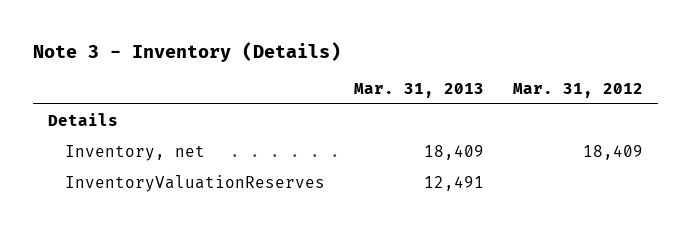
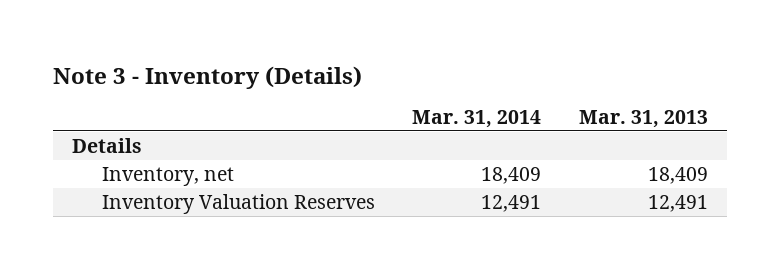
- | Mar. 31, 2013 | Mar. 31, 2012
+ | Mar. 31, 2014 | Mar. 31, 2013
- InventoryValuationReserves | 12,491 |
+ Inventory Valuation Reserves | 12,491 | 12,491

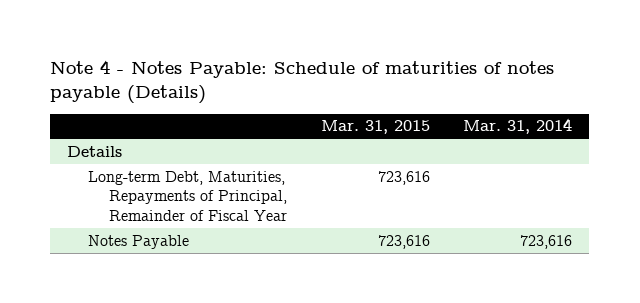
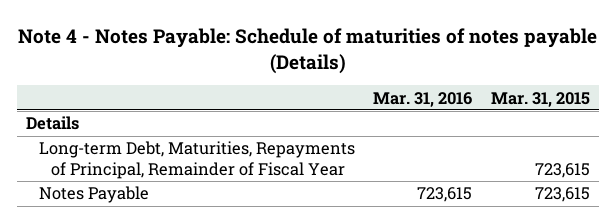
- | Mar. 31, 2015 | Mar. 31, 2014
+ | Mar. 31, 2016 | Mar. 31, 2015
- Long-term Debt, Maturities, Repayments of Principal, Remainder of Fiscal Year | 723,616 |
- Notes Payable | 723,616 | 723,616
+ Long-term Debt, Maturities, Repayments of Principal, Remainder of Fiscal Year | | 723,615
+ Notes Payable | 723,615 | 723,615

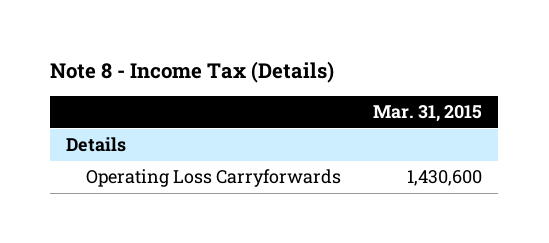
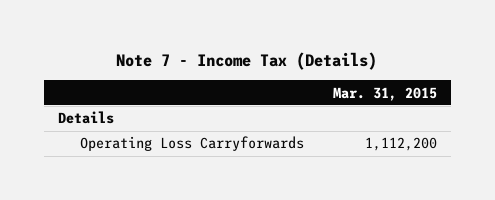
- Note 8 - Income Tax (Details)
+ Note 7 - Income Tax (Details)
- Operating Loss Carryforwards | 1,430,600
+ Operating Loss Carryforwards | 1,112,200

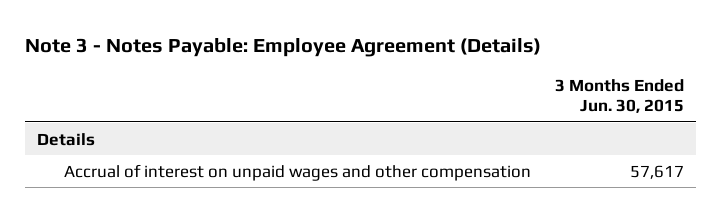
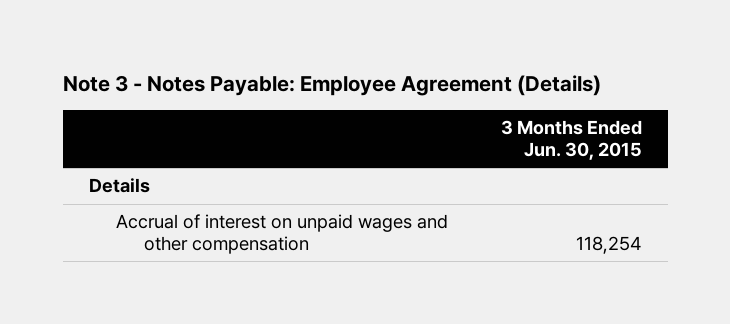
- Accrual of interest on unpaid wages and other compensation | 57,617
+ Accrual of interest on unpaid wages and other compensation | 118,254

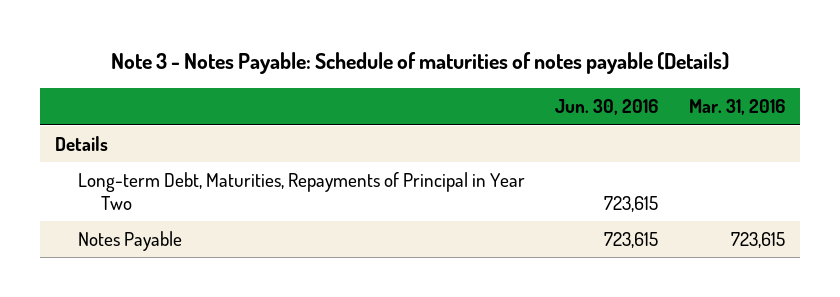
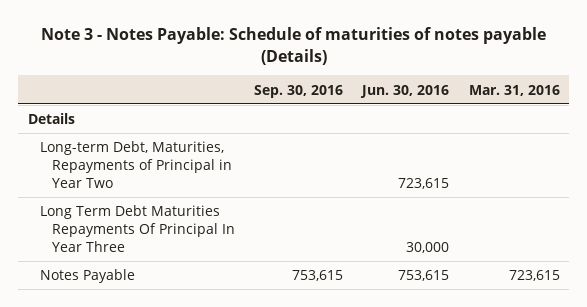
- | Jun. 30, 2016 | Mar. 31, 2016
+ | Sep. 30, 2016 | Jun. 30, 2016 | Mar. 31, 2016
- Notes Payable | 723,615 | 723,615
+ Long Term Debt Maturities Repayments Of Principal In Year Three | | 30,000 |
+ Notes Payable | 753,615 | 753,615 | 723,615

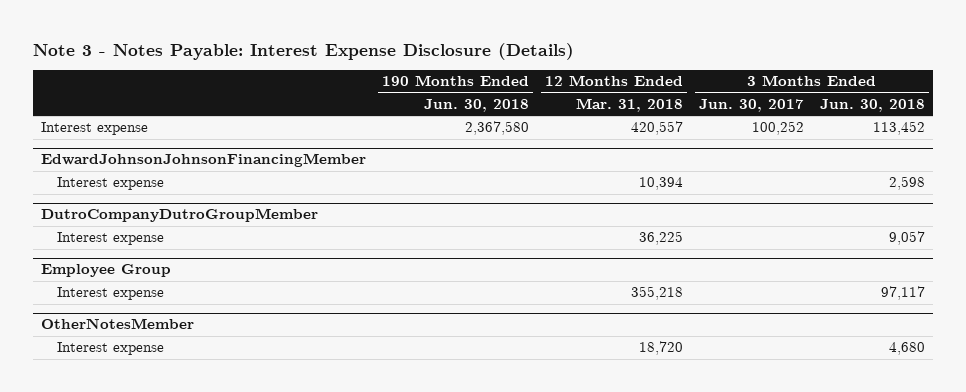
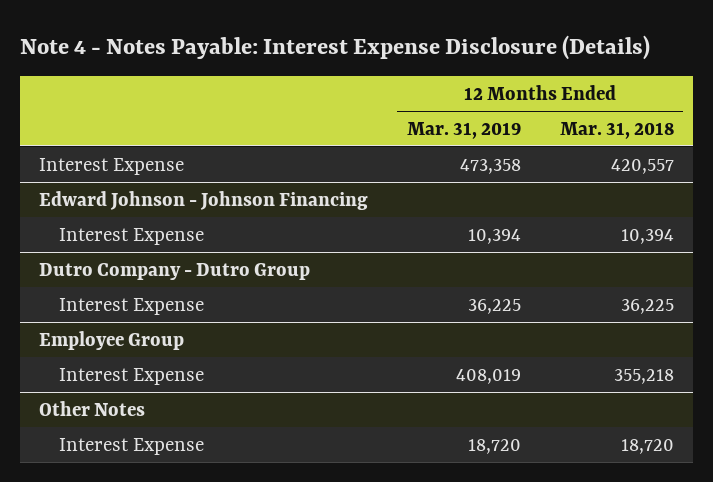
- Note 3 - Notes Payable: Interest Expense Disclosure (Details)
+ Note 4 - Notes Payable: Interest Expense Disclosure (Details)
- | 190 Months Ended Jun. 30, 2018 | 12 Months Ended Mar. 31, 2018 | 3 Months Ended Jun. 30, 2017 | 3 Months Ended Jun. 30, 2018
+ | 12 Months Ended Mar. 31, 2019 | 12 Months Ended Mar. 31, 2018
- Interest expense | 2,367,580 | 420,557 | 100,252 | 113,452
- EdwardJohnsonJohnsonFinancingMember
- Interest expense | | 10,394 | | 2,598
- DutroCompanyDutroGroupMember
- Interest expense | | 36,225 | | 9,057
+ Interest Expense | 473,358 | 420,557
+ Edward Johnson - Johnson Financing
+ Interest Expense | 10,394 | 10,394
+ Dutro Company - Dutro Group
+ Interest Expense | 36,225 | 36,225
@ Employee Group
- Interest expense | | 355,218 | | 97,117
- OtherNotesMember
- Interest expense | | 18,720 | | 4,680
@ Employee Group
+ Interest Expense | 408,019 | 355,218
+ Other Notes
+ Interest Expense | 18,720 | 18,720

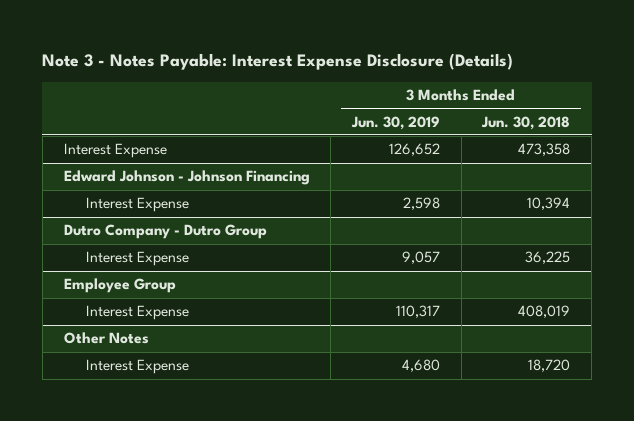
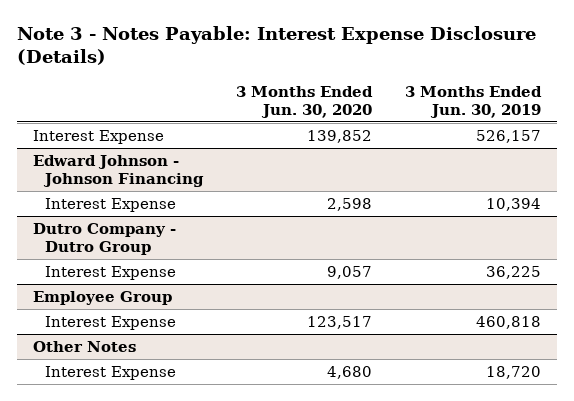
- | 3 Months Ended Jun. 30, 2019 | 3 Months Ended Jun. 30, 2018
+ | 3 Months Ended Jun. 30, 2020 | 3 Months Ended Jun. 30, 2019
- Interest Expense | 126,652 | 473,358
+ Interest Expense | 139,852 | 526,157
@ Edward Johnson - Johnson Financing
- Interest Expense | 2,598 | 10,394
+ Interest Expense | 2,598 | 10,394
@ Dutro Company - Dutro Group
- Interest Expense | 9,057 | 36,225
+ Interest Expense | 9,057 | 36,225
@ Employee Group
- Interest Expense | 110,317 | 408,019
+ Interest Expense | 123,517 | 460,818
@ Other Notes
- Interest Expense | 4,680 | 18,720
+ Interest Expense | 4,680 | 18,720

